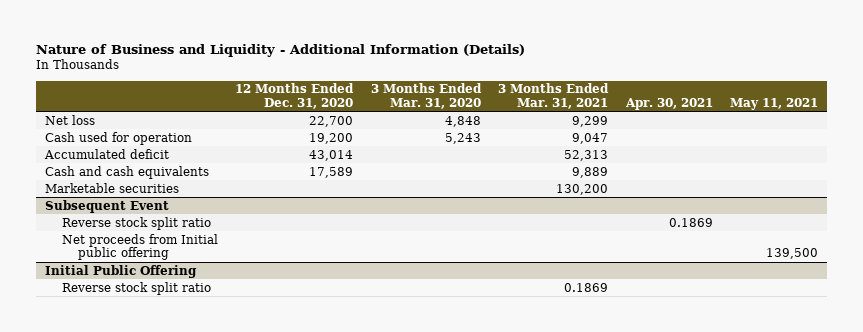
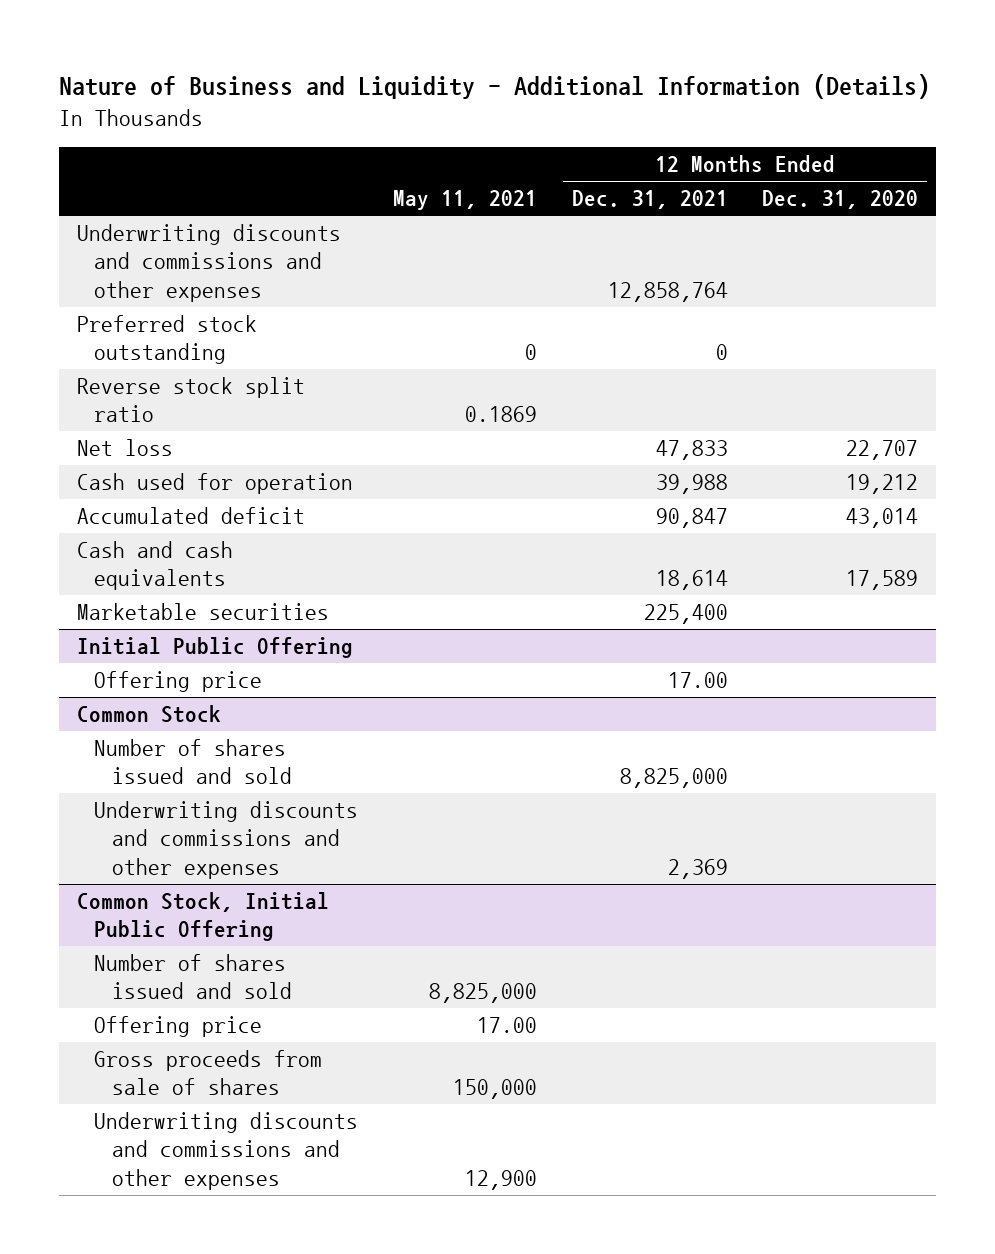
- | 12 Months Ended Dec. 31, 2020 | 3 Months Ended Mar. 31, 2020 | 3 Months Ended Mar. 31, 2021 | Apr. 30, 2021 | May 11, 2021
+ | May 11, 2021 | 12 Months Ended Dec. 31, 2021 | 12 Months Ended Dec. 31, 2020
- Net loss | 22,700 | 4,848 | 9,299 | |
- Cash used for operation | 19,200 | 5,243 | 9,047 | |
+ Underwriting discounts and commissions and other expenses | | 12,858,764 |
+ Preferred stock outstanding | 0 | 0 |
+ Reverse stock split ratio | 0.1869 | |
+ Net loss | | 47,833 | 22,707
+ Cash used for operation | | 39,988 | 19,212
- Subsequent Event
- Reverse stock split ratio | | | | 0.1869 |
- Net proceeds from Initial public offering | | | | | 139,500
@ Initial Public Offering
- Reverse stock split ratio | | | 0.1869 | |
+ Offering price | | 17.00 |
+ Common Stock
+ Number of shares issued and sold | | 8,825,000 |
+ Underwriting discounts and commissions and other expenses | | 2,369 |
+ Common Stock, Initial Public Offering
+ Number of shares issued and sold | 8,825,000 | |
+ Offering price | 17.00 | |
+ Gross proceeds from sale of shares | 150,000 | |
+ Underwriting discounts and commissions and other expenses | 12,900 | |

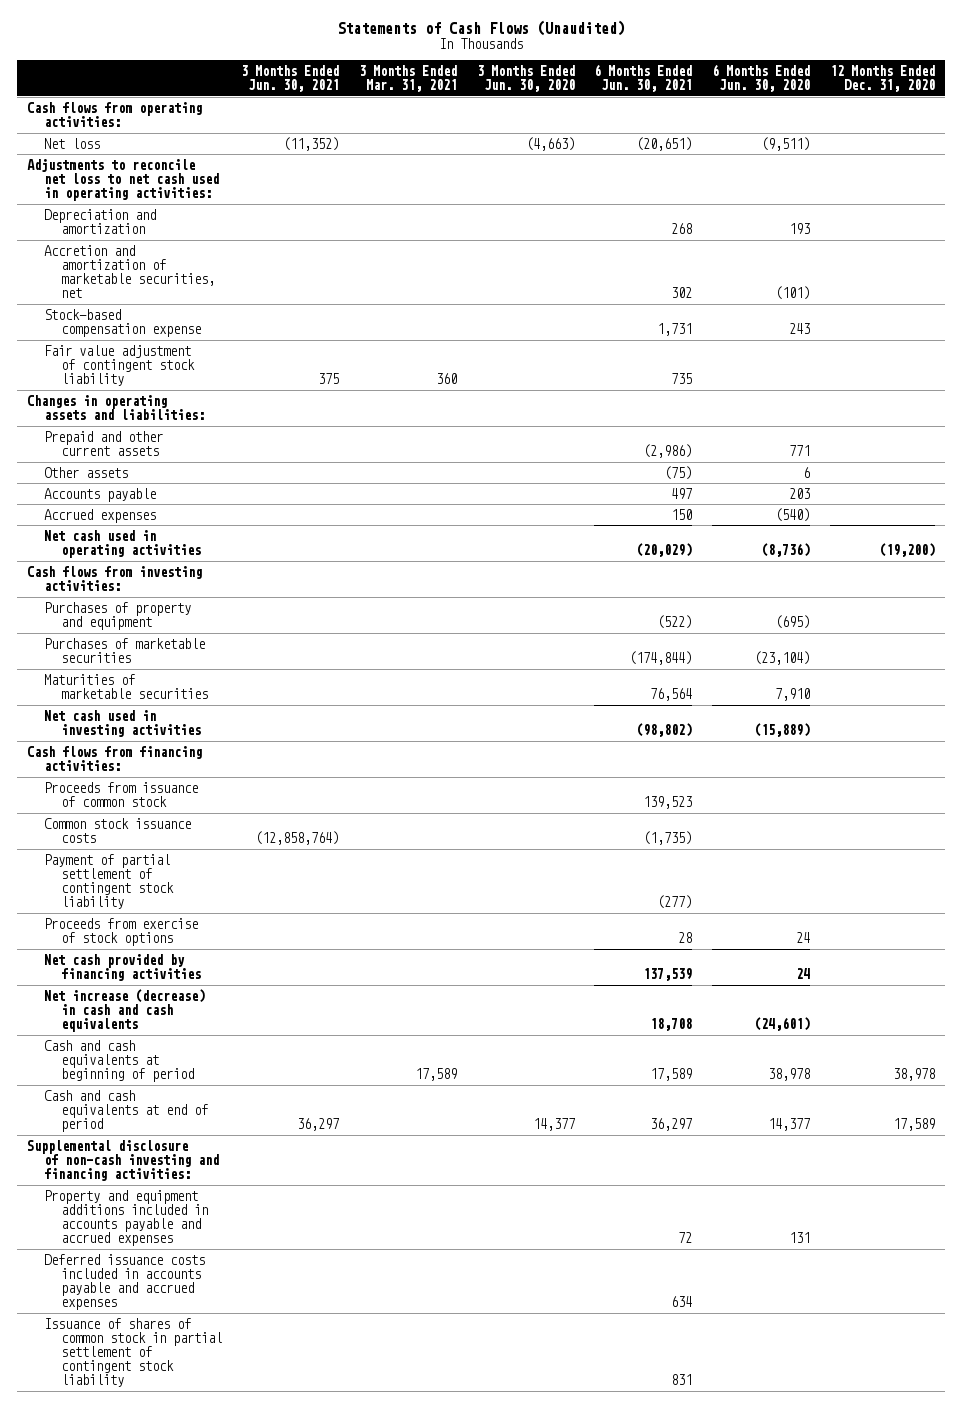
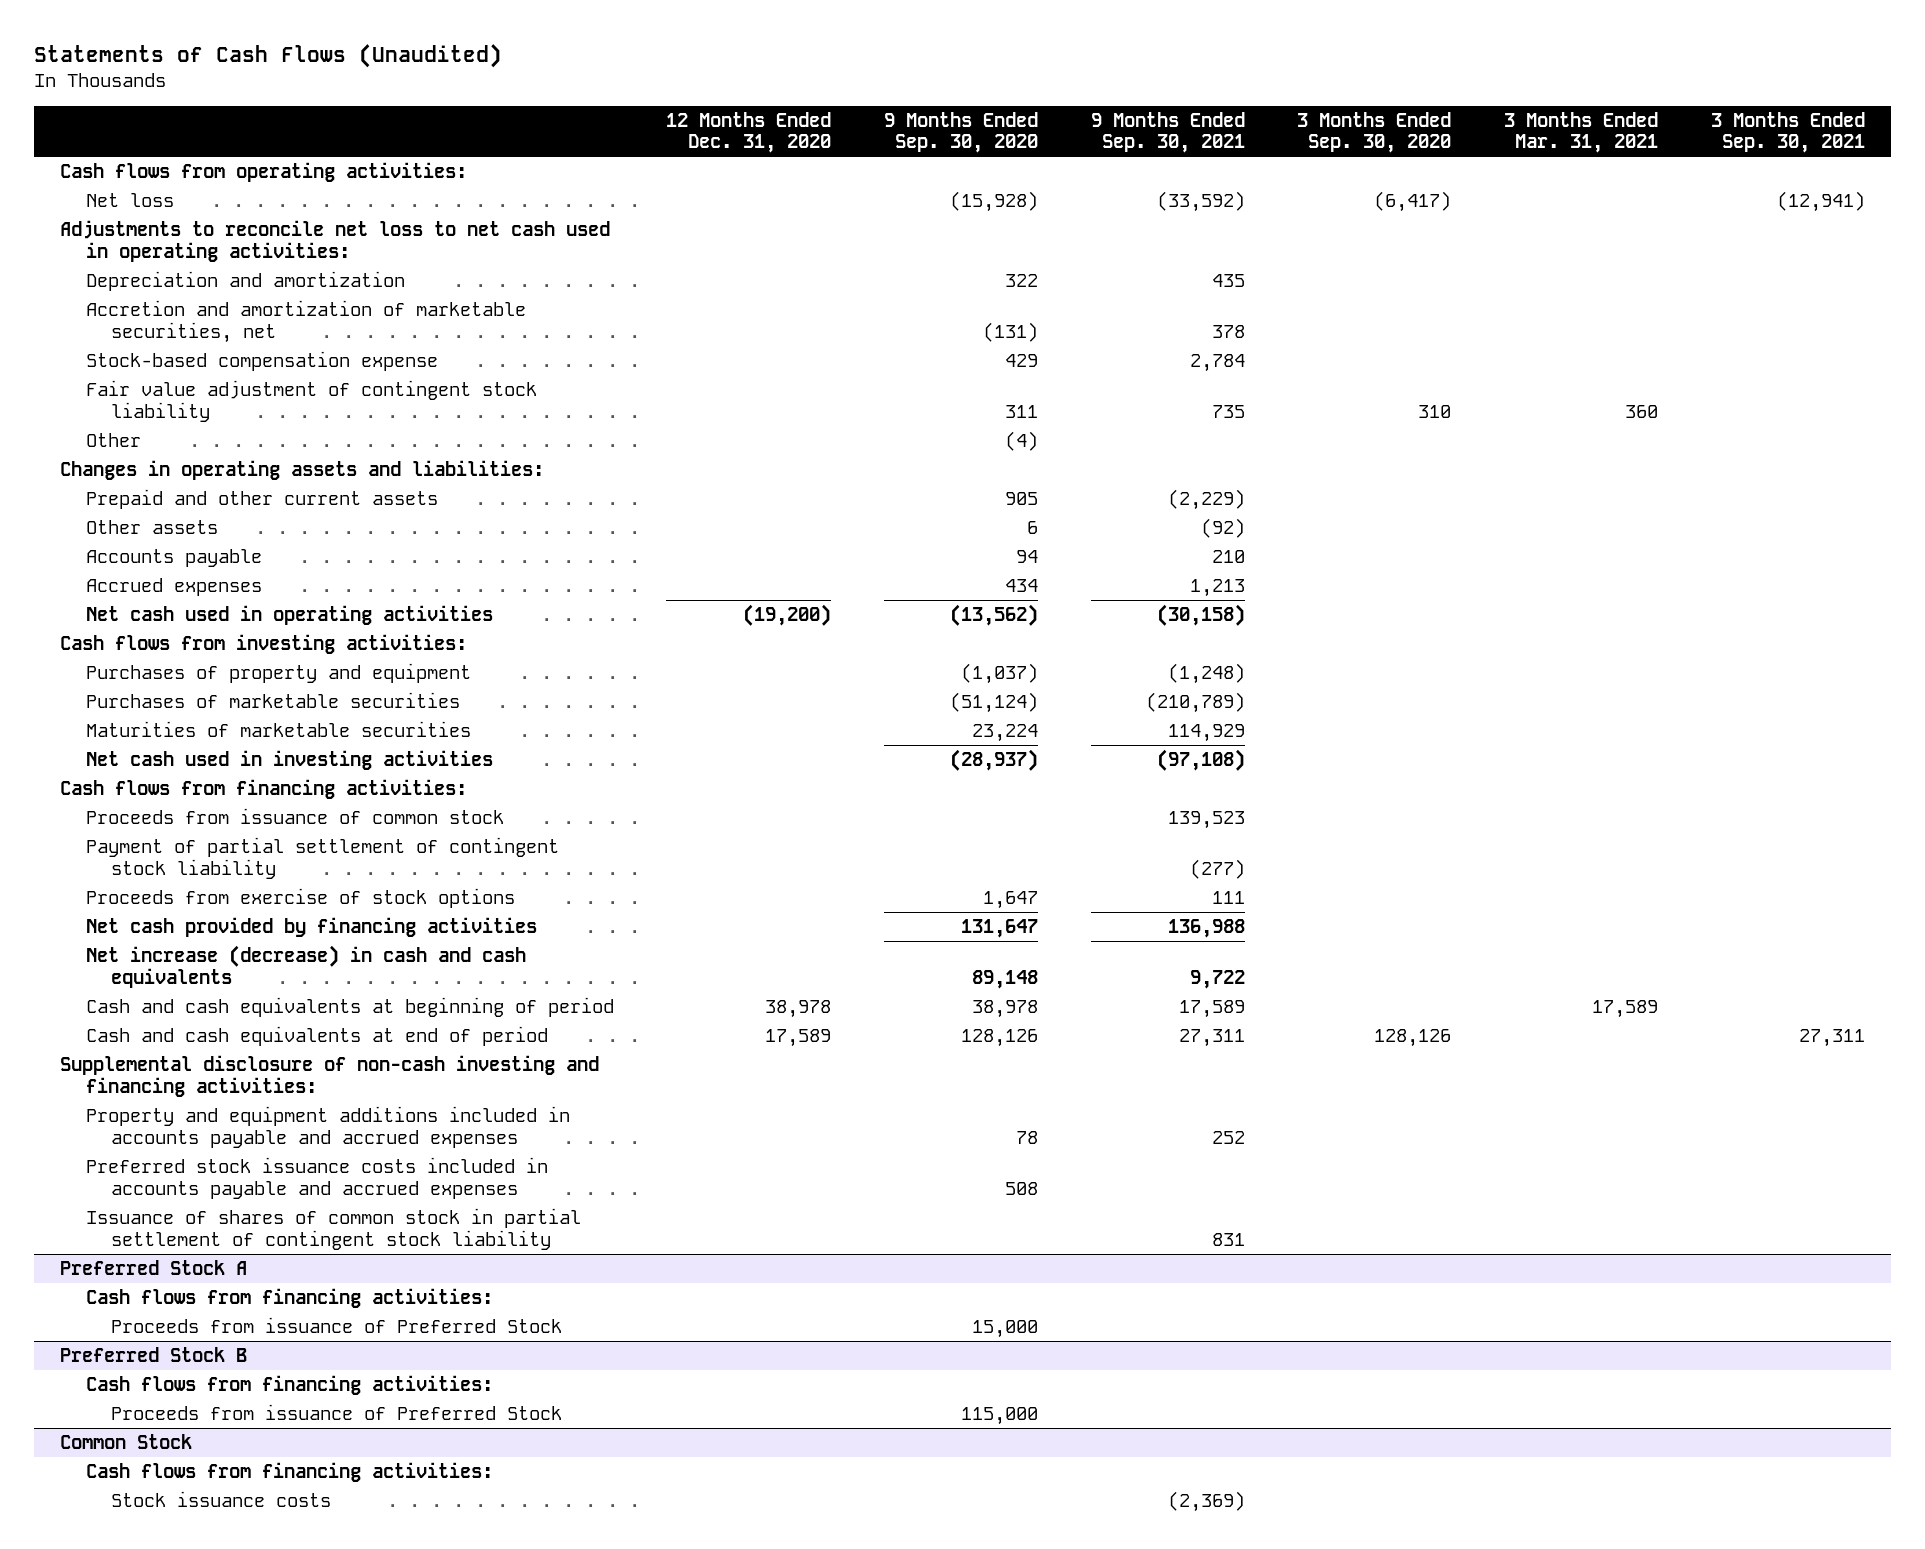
- | 3 Months Ended Jun. 30, 2021 | 3 Months Ended Mar. 31, 2021 | 3 Months Ended Jun. 30, 2020 | 6 Months Ended Jun. 30, 2021 | 6 Months Ended Jun. 30, 2020 | 12 Months Ended Dec. 31, 2020
+ | 12 Months Ended Dec. 31, 2020 | 9 Months Ended Sep. 30, 2020 | 9 Months Ended Sep. 30, 2021 | 3 Months Ended Sep. 30, 2020 | 3 Months Ended Mar. 31, 2021 | 3 Months Ended Sep. 30, 2021
+ Other | | (4) | | | |
- Common stock issuance costs | (12,858,764) | | | (1,735) | |
- Deferred issuance costs included in accounts payable and accrued expenses | | | | 634 | |
+ Preferred stock issuance costs included in accounts payable and accrued expenses | | 508 | | | |
+ Preferred Stock A
+ Cash flows from financing activities:
+ Proceeds from issuance of Preferred Stock | | 15,000 | | | |
+ Preferred Stock B
+ Cash flows from financing activities:
+ Proceeds from issuance of Preferred Stock | | 115,000 | | | |
+ Common Stock
+ Cash flows from financing activities:
+ Stock issuance costs | | | (2,369) | | |

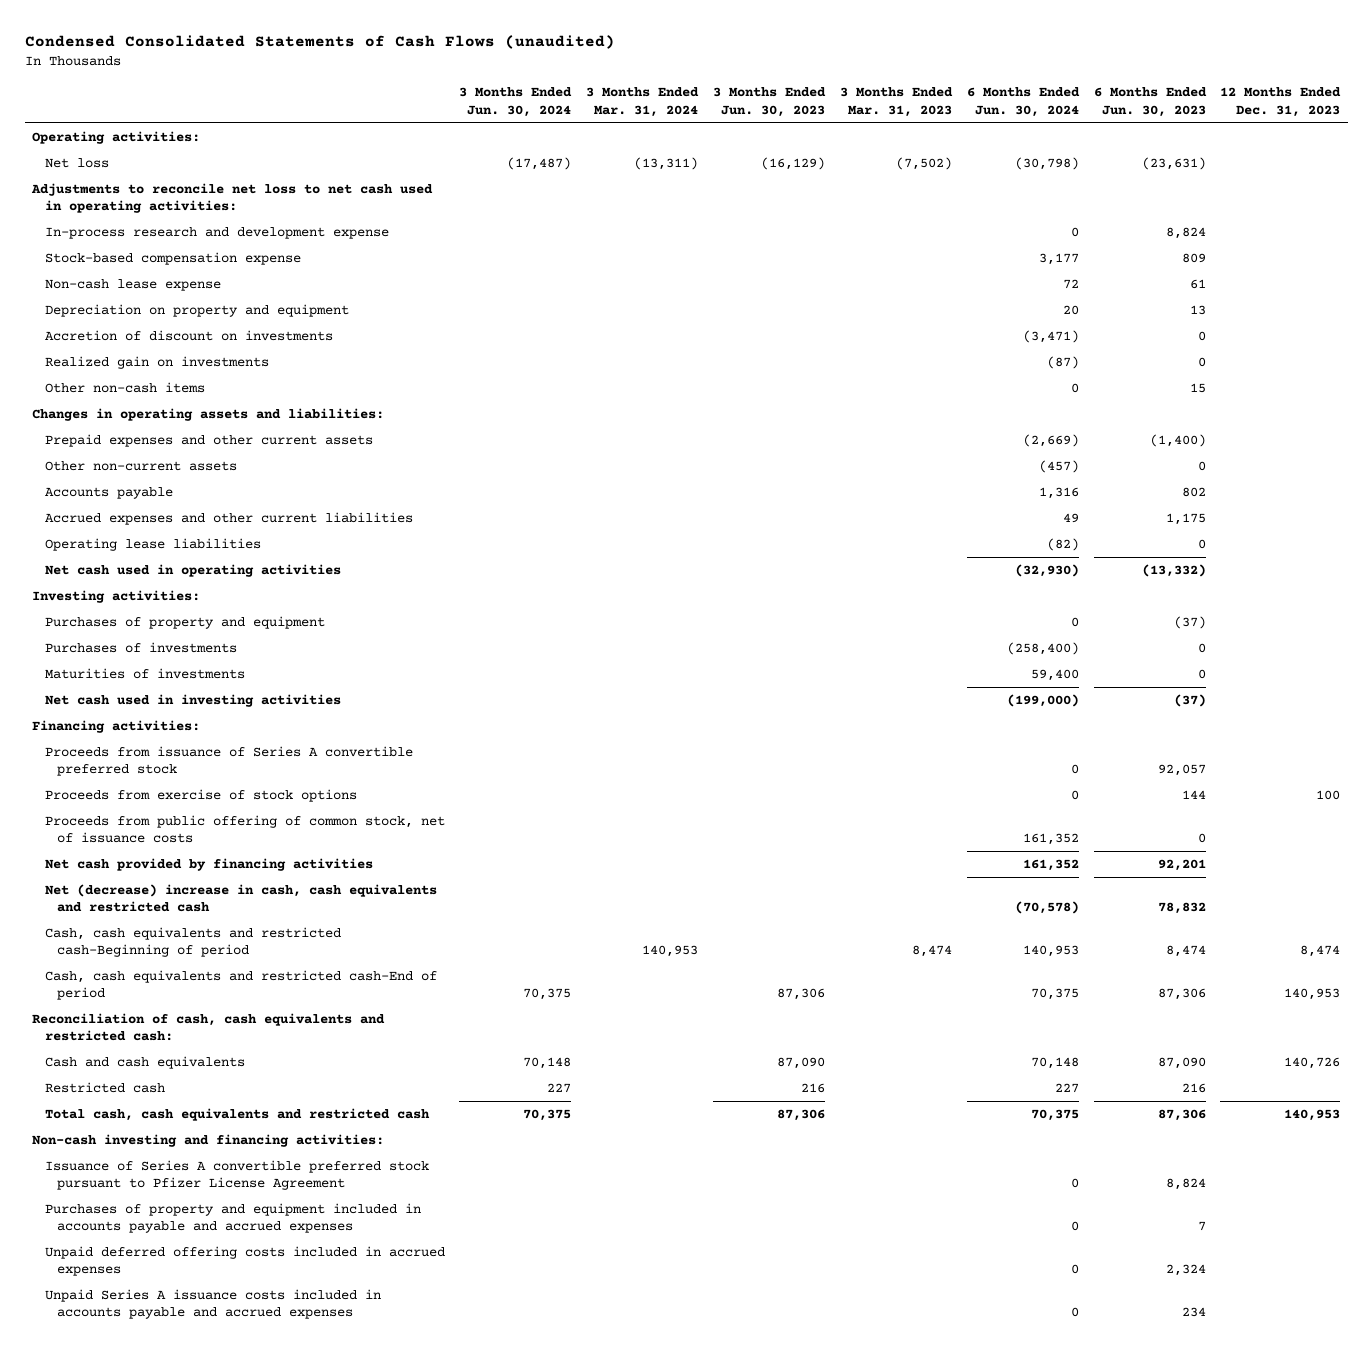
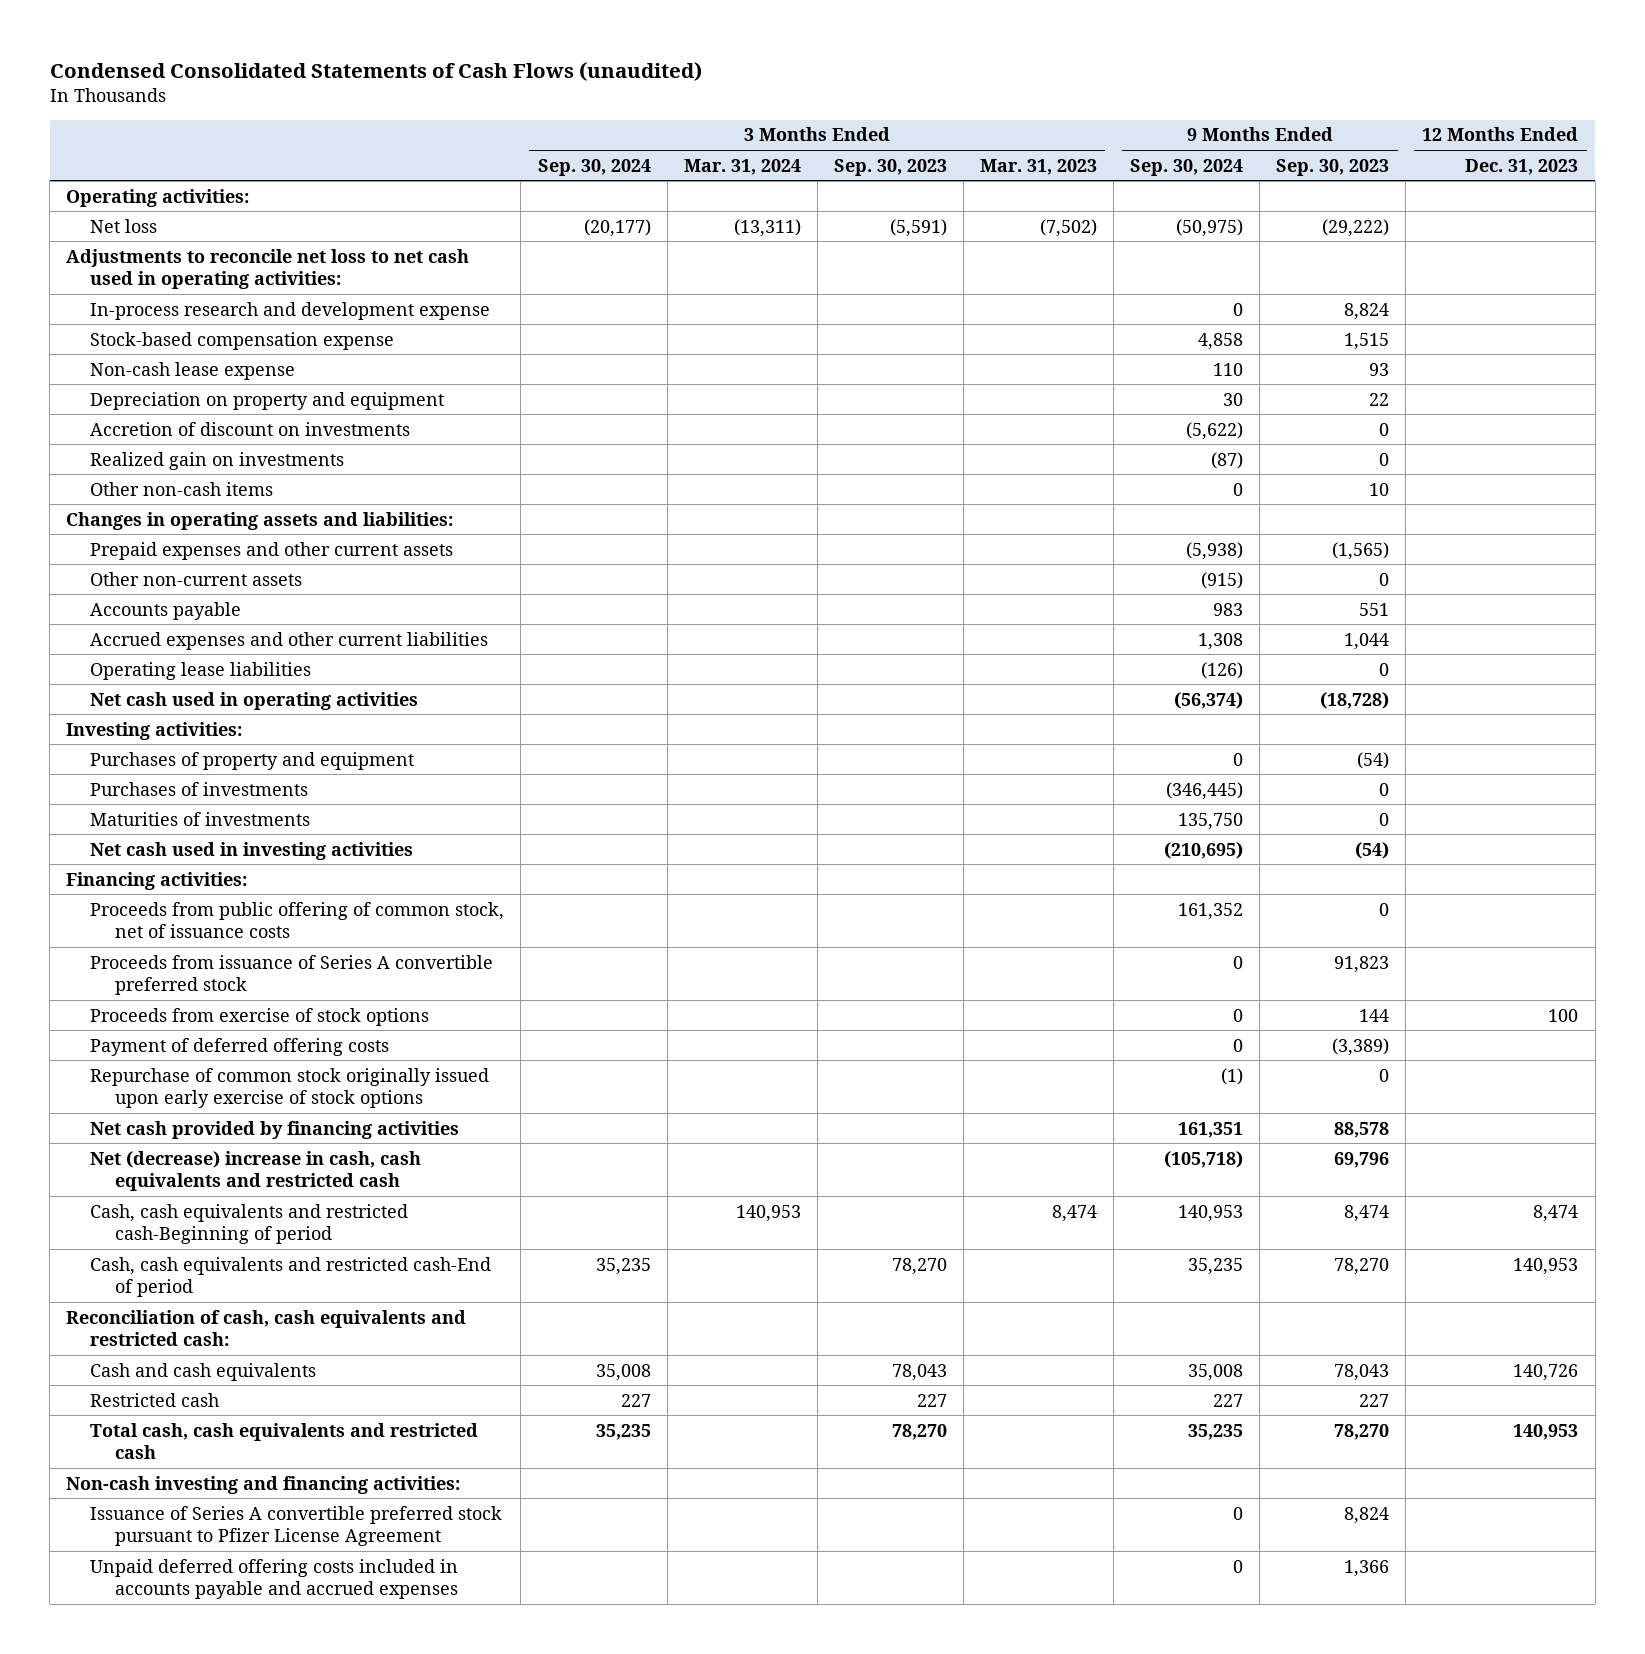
- | 3 Months Ended Jun. 30, 2024 | 3 Months Ended Mar. 31, 2024 | 3 Months Ended Jun. 30, 2023 | 3 Months Ended Mar. 31, 2023 | 6 Months Ended Jun. 30, 2024 | 6 Months Ended Jun. 30, 2023 | 12 Months Ended Dec. 31, 2023
+ | 3 Months Ended Sep. 30, 2024 | 3 Months Ended Mar. 31, 2024 | 3 Months Ended Sep. 30, 2023 | 3 Months Ended Mar. 31, 2023 | 9 Months Ended Sep. 30, 2024 | 9 Months Ended Sep. 30, 2023 | 12 Months Ended Dec. 31, 2023
moved up: Proceeds from public offering of common stock, net of issuance costs | | | | | 161,352 | 0 |
+ Payment of deferred offering costs | | | | | 0 | (3,389) |
+ Repurchase of common stock originally issued upon early exercise of stock options | | | | | (1) | 0 |
- Purchases of property and equipment included in accounts payable and accrued expenses | | | | | 0 | 7 |
- Unpaid deferred offering costs included in accrued expenses | | | | | 0 | 2,324 |
- Unpaid Series A issuance costs included in accounts payable and accrued expenses | | | | | 0 | 234 |
+ Unpaid deferred offering costs included in accounts payable and accrued expenses | | | | | 0 | 1,366 |

